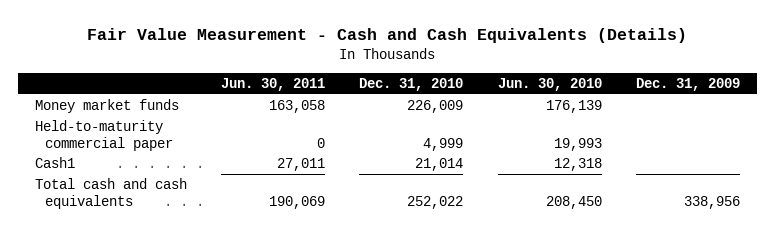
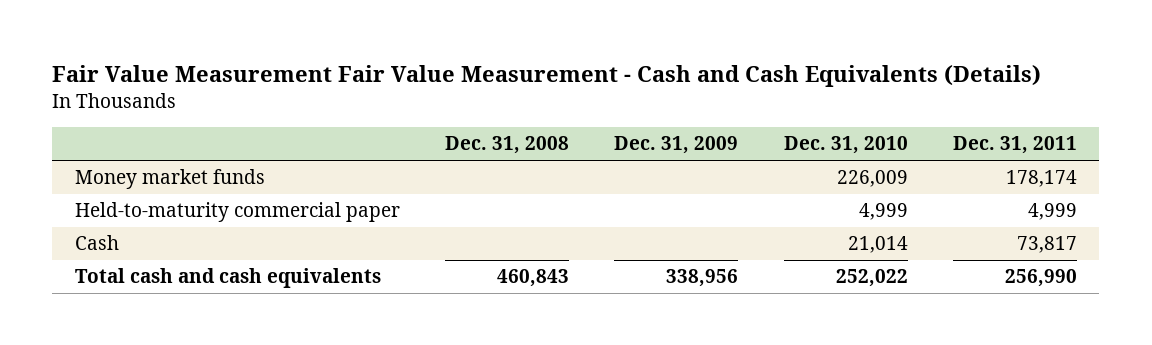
- Fair Value Measurement - Cash and Cash Equivalents (Details)
+ Fair Value Measurement Fair Value Measurement - Cash and Cash Equivalents (Details)
- | Jun. 30, 2011 | Dec. 31, 2010 | Jun. 30, 2010 | Dec. 31, 2009
+ | Dec. 31, 2008 | Dec. 31, 2009 | Dec. 31, 2010 | Dec. 31, 2011
- Cash1 | 27,011 | 21,014 | 12,318 |
+ Cash | | | 21,014 | 73,817

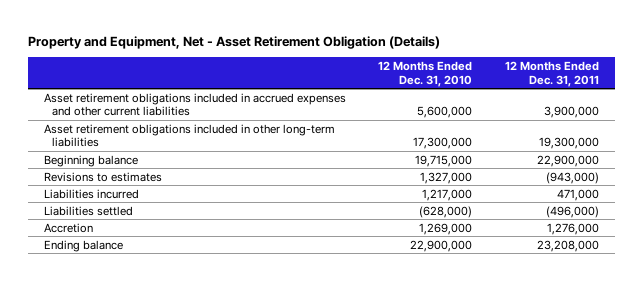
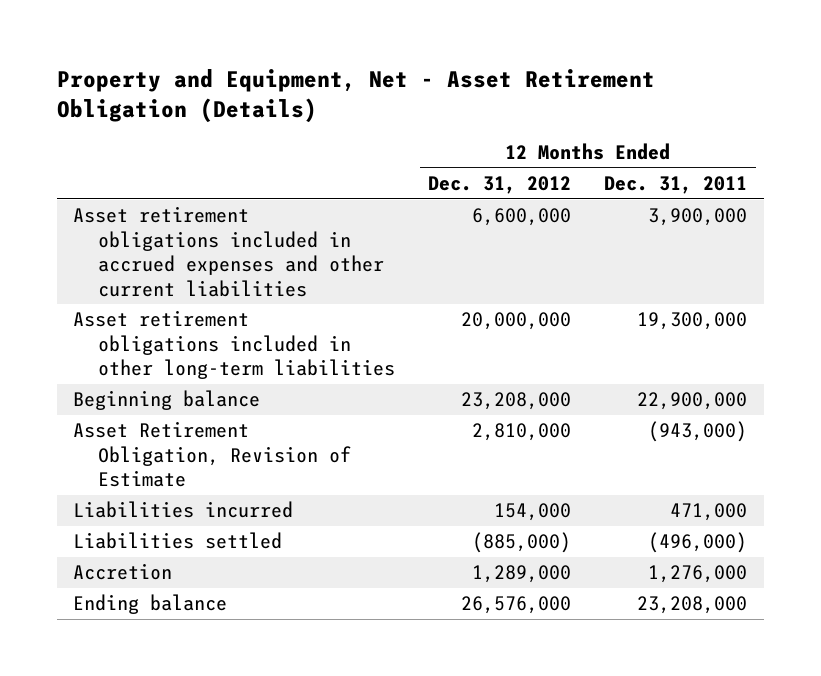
- | 12 Months Ended Dec. 31, 2010 | 12 Months Ended Dec. 31, 2011
+ | 12 Months Ended Dec. 31, 2012 | 12 Months Ended Dec. 31, 2011
- Revisions to estimates | 1,327,000 | (943,000)
+ Asset Retirement Obligation, Revision of Estimate | 2,810,000 | (943,000)

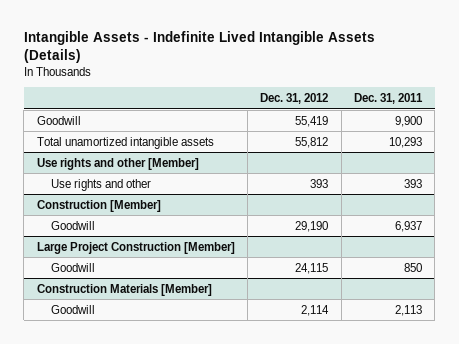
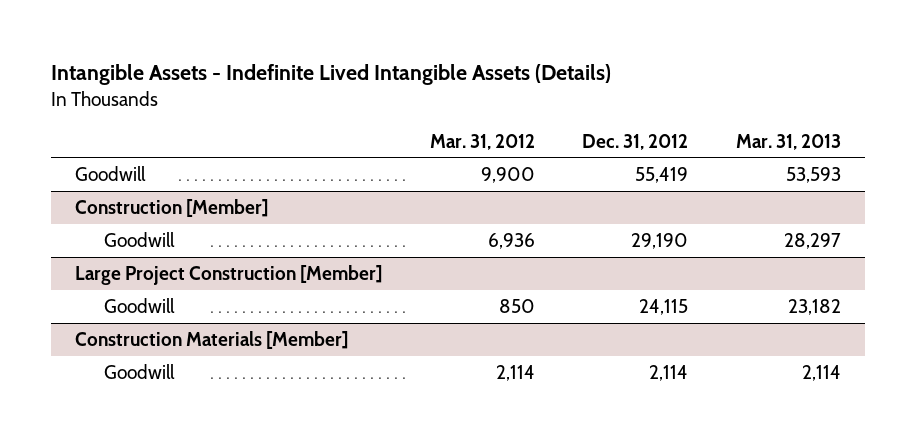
- | Dec. 31, 2012 | Dec. 31, 2011
+ | Mar. 31, 2012 | Dec. 31, 2012 | Mar. 31, 2013
- Total unamortized intangible assets | 55,812 | 10,293
- Use rights and other [Member]
- Use rights and other | 393 | 393

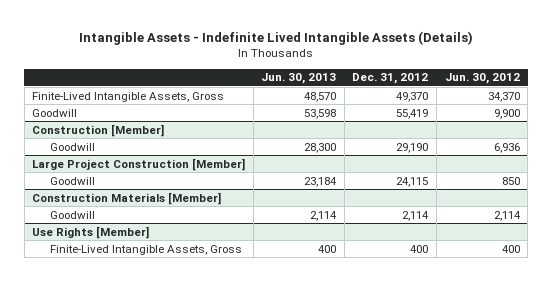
- | Mar. 31, 2012 | Dec. 31, 2012 | Mar. 31, 2013
+ | Jun. 30, 2013 | Dec. 31, 2012 | Jun. 30, 2012
+ Finite-Lived Intangible Assets, Gross | 48,570 | 49,370 | 34,370
+ Use Rights [Member]
+ Finite-Lived Intangible Assets, Gross | 400 | 400 | 400

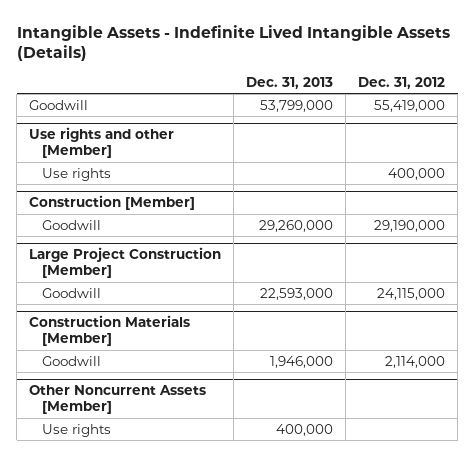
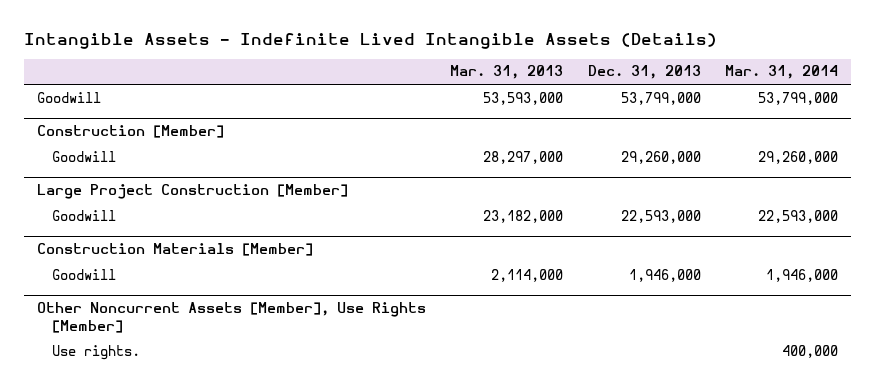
- | Dec. 31, 2013 | Dec. 31, 2012
+ | Mar. 31, 2013 | Dec. 31, 2013 | Mar. 31, 2014
- Use rights and other [Member]
- Use rights | | 400,000
- Other Noncurrent Assets [Member]
- Use rights | 400,000 |
+ Other Noncurrent Assets [Member], Use Rights [Member]
+ Use rights. | | | 400,000

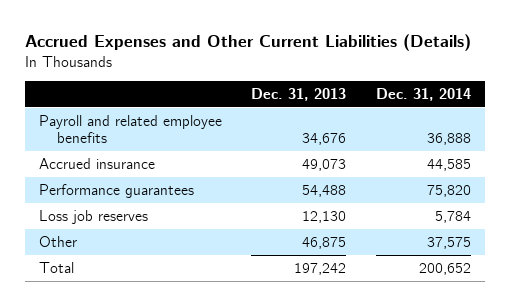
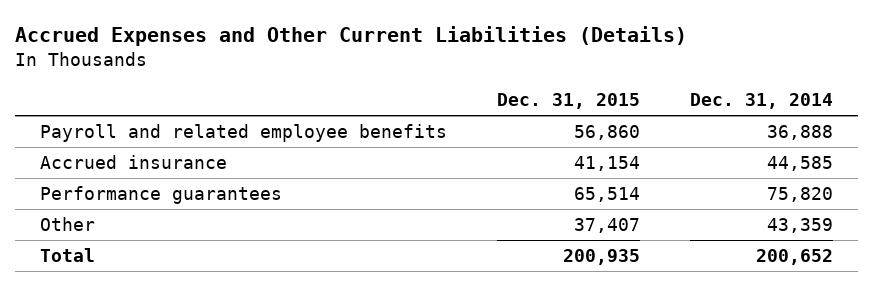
- | Dec. 31, 2013 | Dec. 31, 2014
+ | Dec. 31, 2015 | Dec. 31, 2014
- Loss job reserves | 12,130 | 5,784
- Other | 46,875 | 37,575
+ Other | 37,407 | 43,359

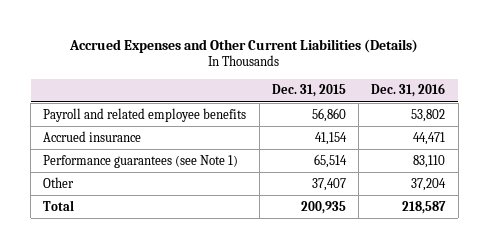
- | Dec. 31, 2015 | Dec. 31, 2014
+ | Dec. 31, 2015 | Dec. 31, 2016
- Performance guarantees | 65,514 | 75,820
+ Performance guarantees (see Note 1) | 65,514 | 83,110

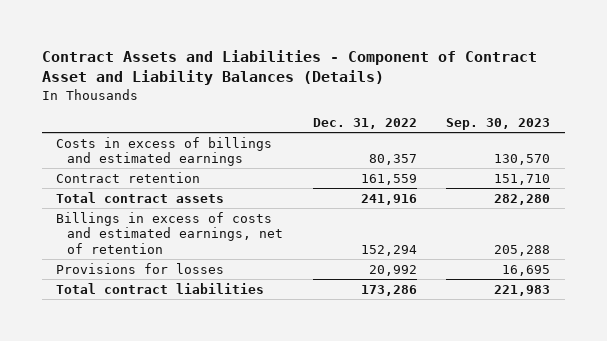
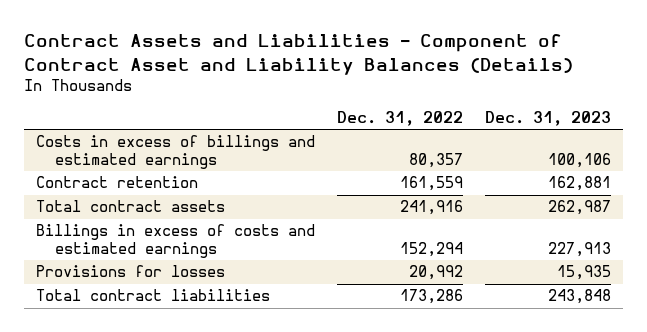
- | Dec. 31, 2022 | Sep. 30, 2023
+ | Dec. 31, 2022 | Dec. 31, 2023
- Billings in excess of costs and estimated earnings, net of retention | 152,294 | 205,288
+ Billings in excess of costs and estimated earnings | 152,294 | 227,913

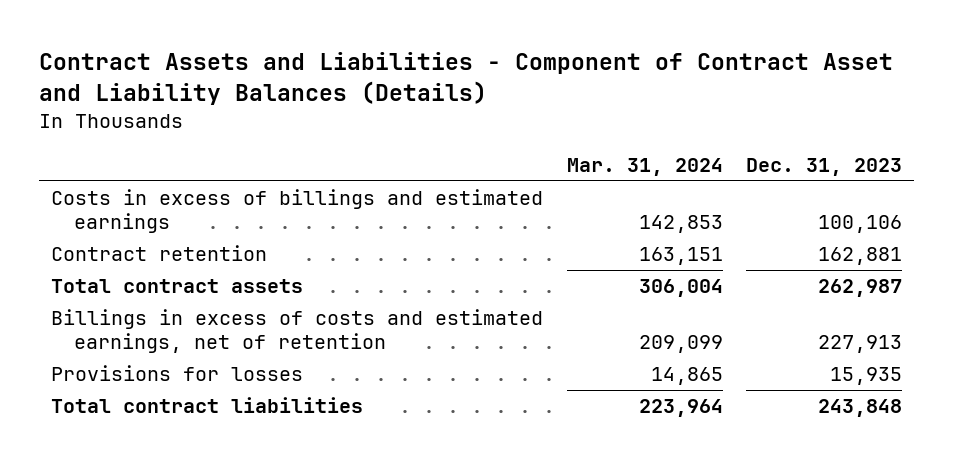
- | Dec. 31, 2022 | Dec. 31, 2023
+ | Mar. 31, 2024 | Dec. 31, 2023
- Billings in excess of costs and estimated earnings | 152,294 | 227,913
+ Billings in excess of costs and estimated earnings, net of retention | 209,099 | 227,913

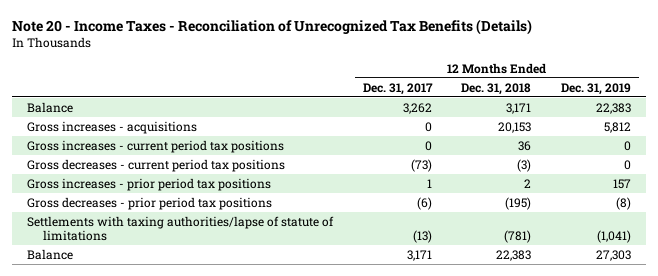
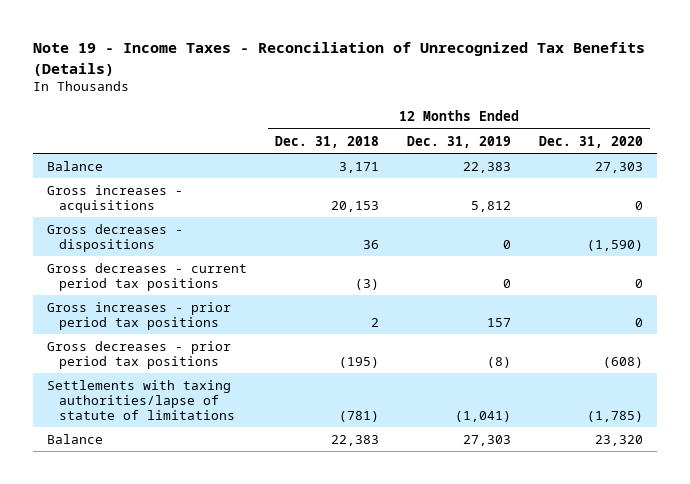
- Note 20 - Income Taxes - Reconciliation of Unrecognized Tax Benefits (Details)
+ Note 19 - Income Taxes - Reconciliation of Unrecognized Tax Benefits (Details)
- | 12 Months Ended Dec. 31, 2017 | 12 Months Ended Dec. 31, 2018 | 12 Months Ended Dec. 31, 2019
+ | 12 Months Ended Dec. 31, 2018 | 12 Months Ended Dec. 31, 2019 | 12 Months Ended Dec. 31, 2020
- Gross increases - current period tax positions | 0 | 36 | 0
+ Gross decreases - dispositions | 36 | 0 | (1,590)

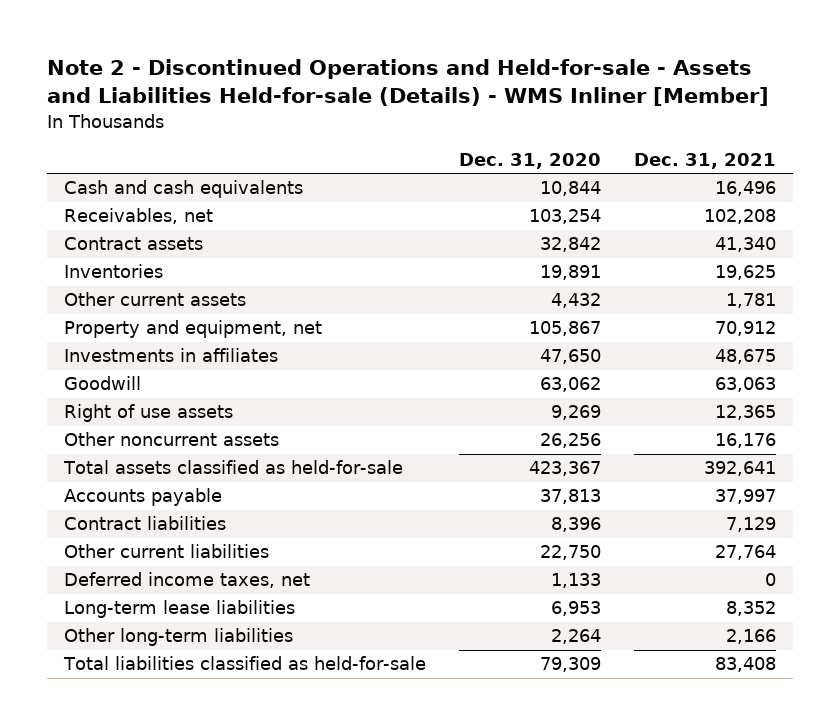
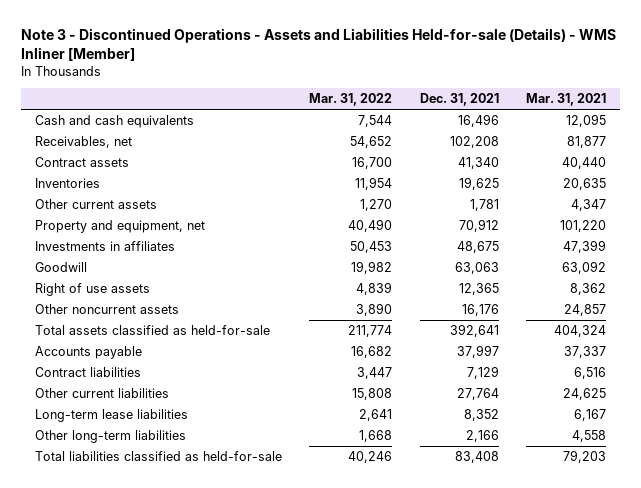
- Note 2 - Discontinued Operations and Held-for-sale - Assets and Liabilities Held-for-sale (Details) - WMS Inliner [Member]
+ Note 3 - Discontinued Operations - Assets and Liabilities Held-for-sale (Details) - WMS Inliner [Member]
- | Dec. 31, 2020 | Dec. 31, 2021
+ | Mar. 31, 2022 | Dec. 31, 2021 | Mar. 31, 2021
- Deferred income taxes, net | 1,133 | 0

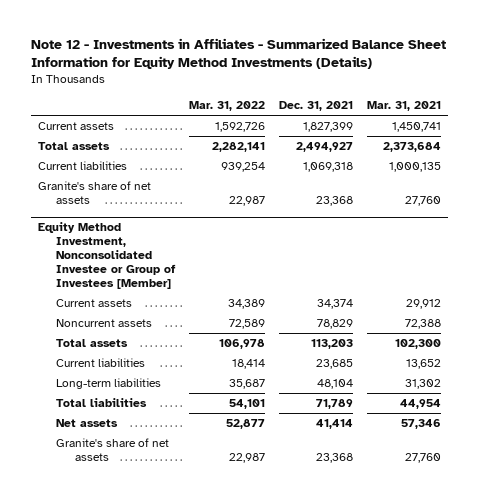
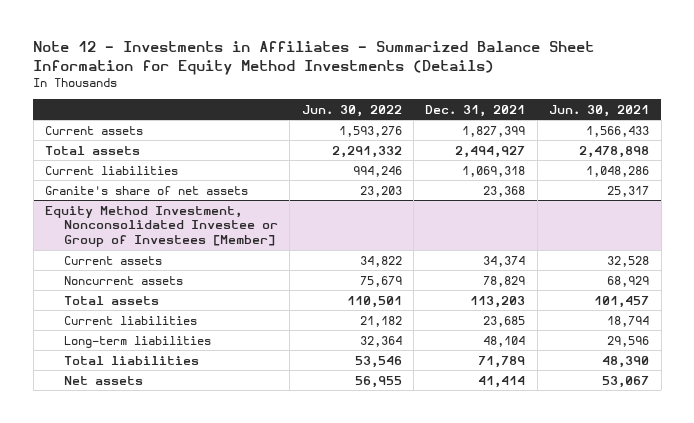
- | Mar. 31, 2022 | Dec. 31, 2021 | Mar. 31, 2021
+ | Jun. 30, 2022 | Dec. 31, 2021 | Jun. 30, 2021
@ Equity Method Investment, Nonconsolidated Investee or Group of Investees [Member]
- Granite's share of net assets | 22,987 | 23,368 | 27,760

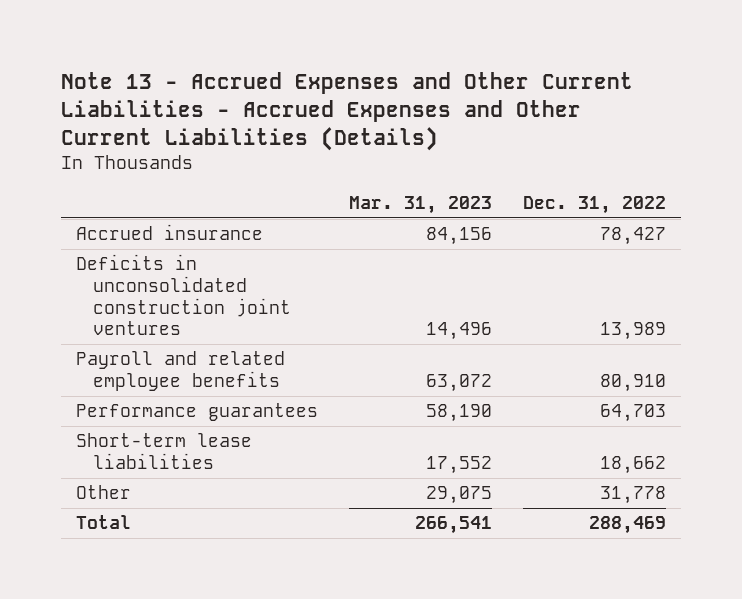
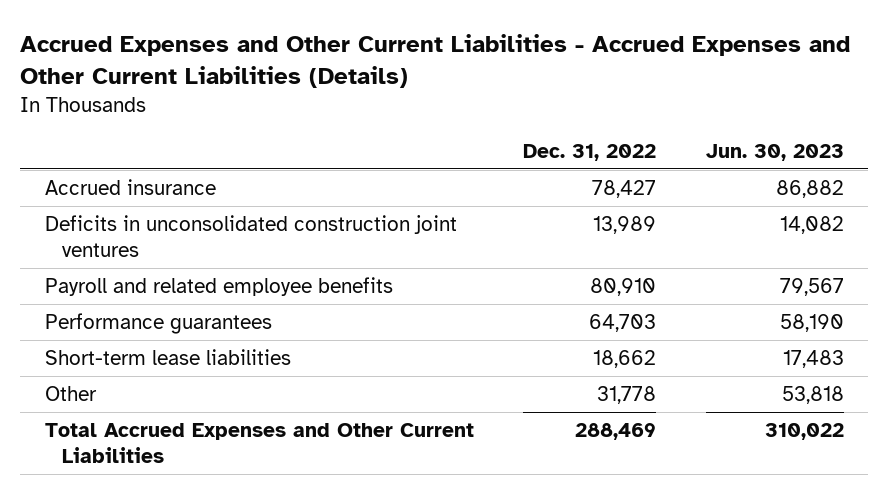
- Note 13 - Accrued Expenses and Other Current Liabilities - Accrued Expenses and Other Current Liabilities (Details)
+ Accrued Expenses and Other Current Liabilities - Accrued Expenses and Other Current Liabilities (Details)
- | Mar. 31, 2023 | Dec. 31, 2022
+ | Dec. 31, 2022 | Jun. 30, 2023
- Total | 266,541 | 288,469
+ Total Accrued Expenses and Other Current Liabilities | 288,469 | 310,022

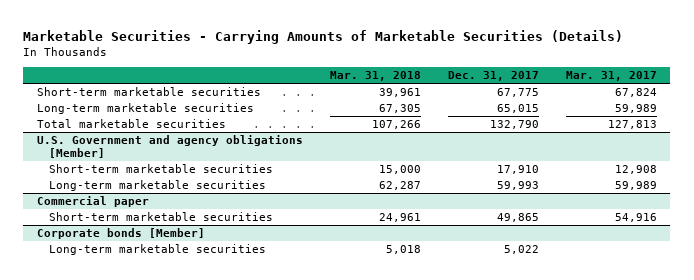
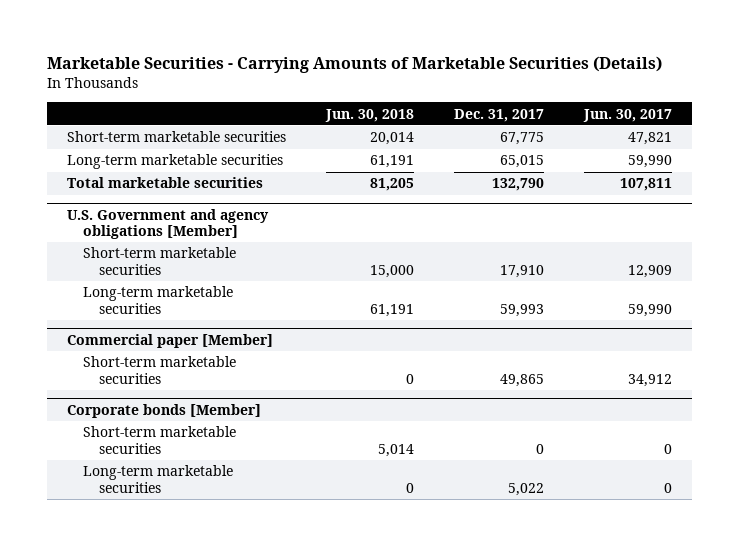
- | Mar. 31, 2018 | Dec. 31, 2017 | Mar. 31, 2017
+ | Jun. 30, 2018 | Dec. 31, 2017 | Jun. 30, 2017
- Commercial paper
+ Commercial paper [Member]
@ Corporate bonds [Member]
+ Short-term marketable securities | 5,014 | 0 | 0

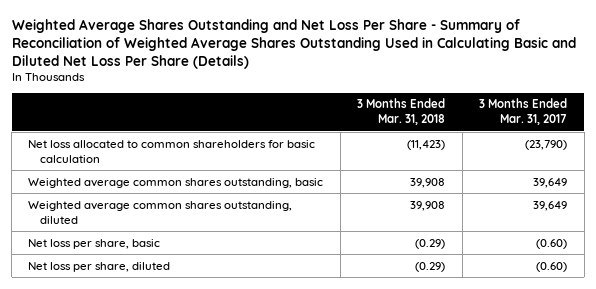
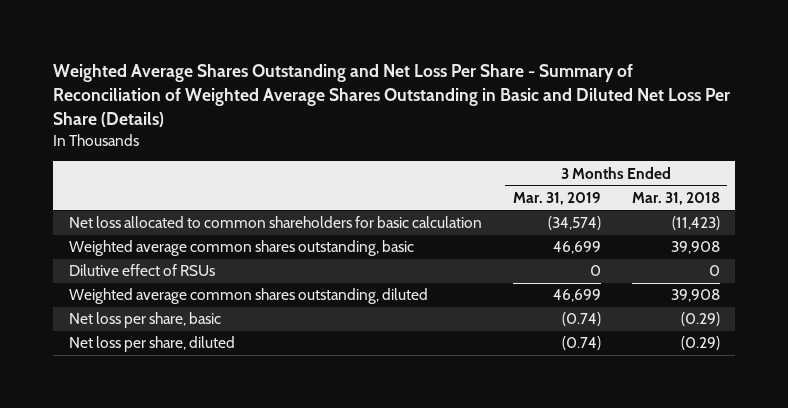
- Weighted Average Shares Outstanding and Net Loss Per Share - Summary of Reconciliation of Weighted Average Shares Outstanding Used in Calculating Basic and Diluted Net Loss Per Share (Details)
+ Weighted Average Shares Outstanding and Net Loss Per Share - Summary of Reconciliation of Weighted Average Shares Outstanding in Basic and Diluted Net Loss Per Share (Details)
- | 3 Months Ended Mar. 31, 2018 | 3 Months Ended Mar. 31, 2017
+ | 3 Months Ended Mar. 31, 2019 | 3 Months Ended Mar. 31, 2018
+ Dilutive effect of RSUs | 0 | 0

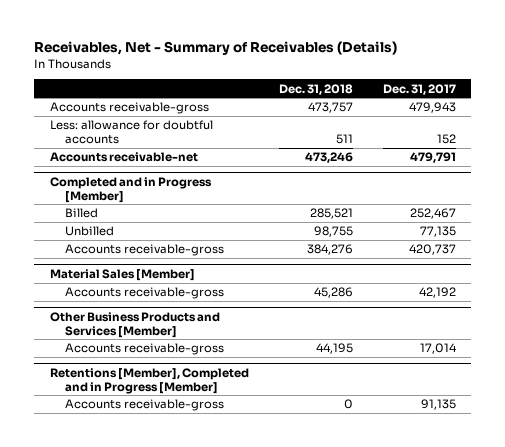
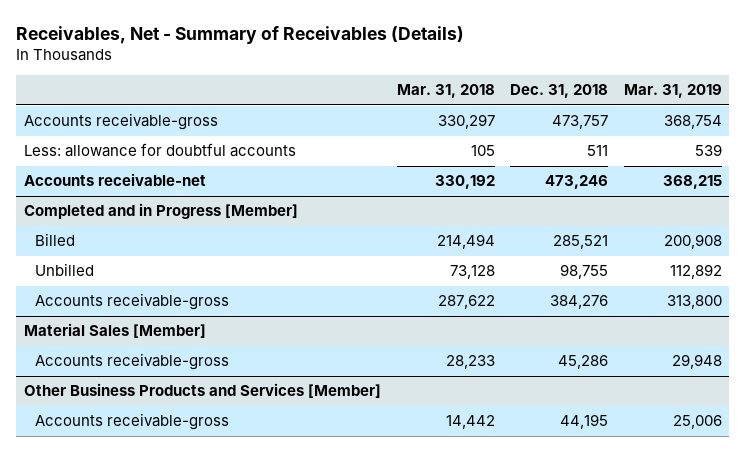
- | Dec. 31, 2018 | Dec. 31, 2017
+ | Mar. 31, 2018 | Dec. 31, 2018 | Mar. 31, 2019
- Retentions [Member], Completed and in Progress [Member]
- Accounts receivable-gross | 0 | 91,135

